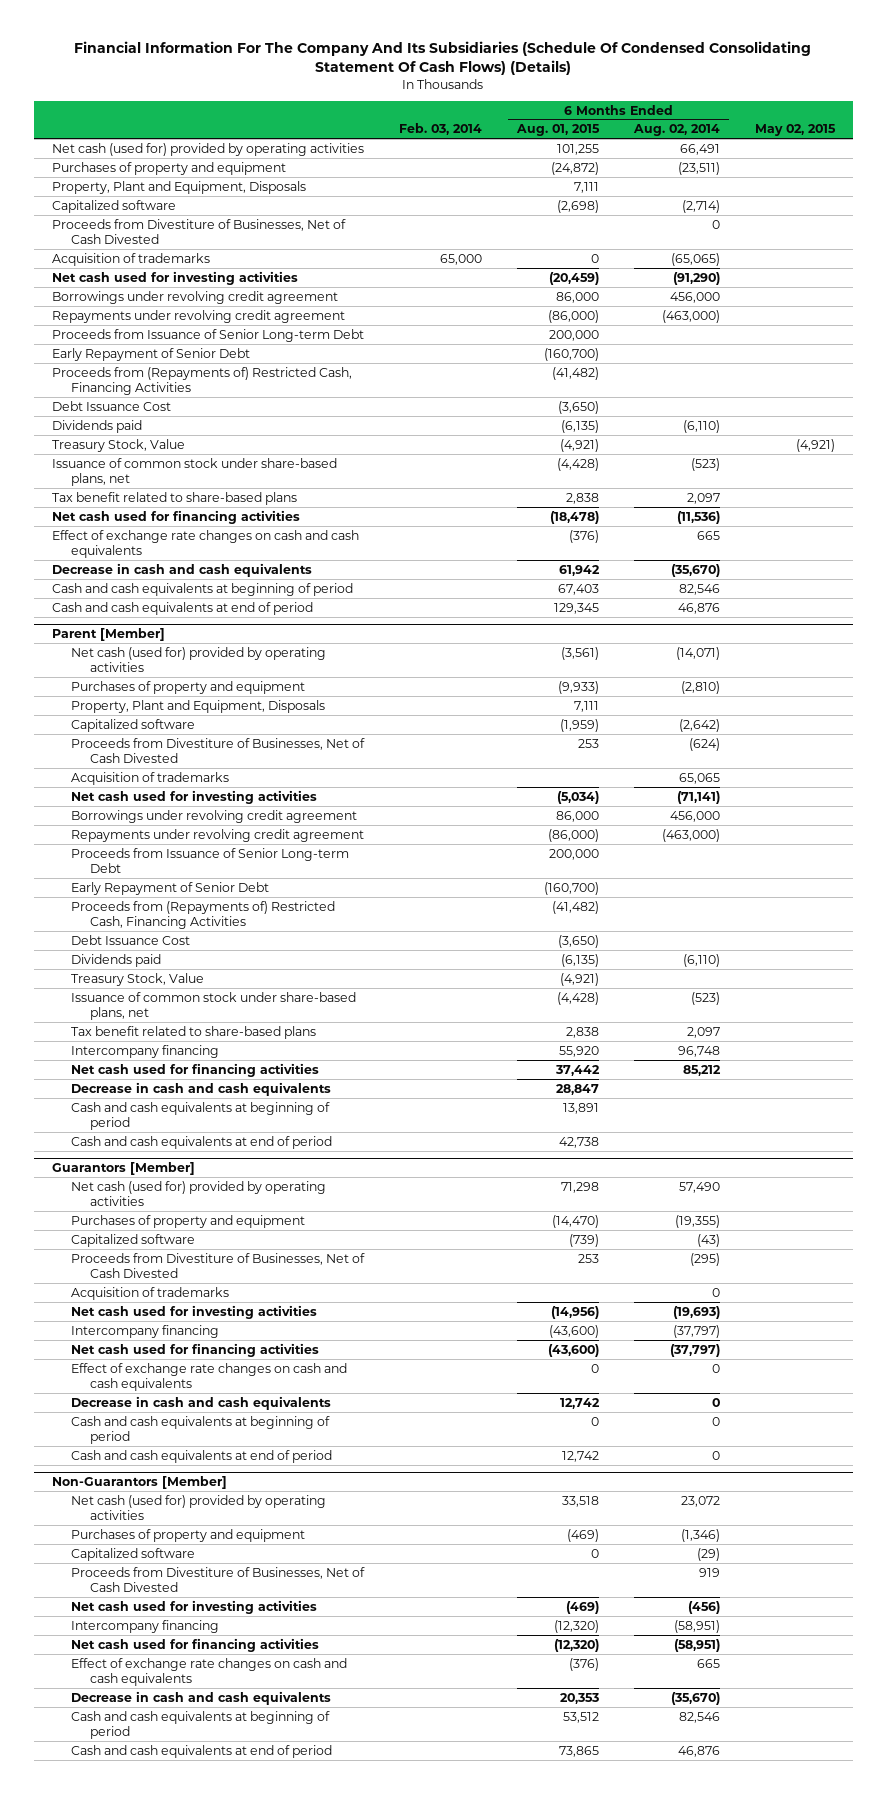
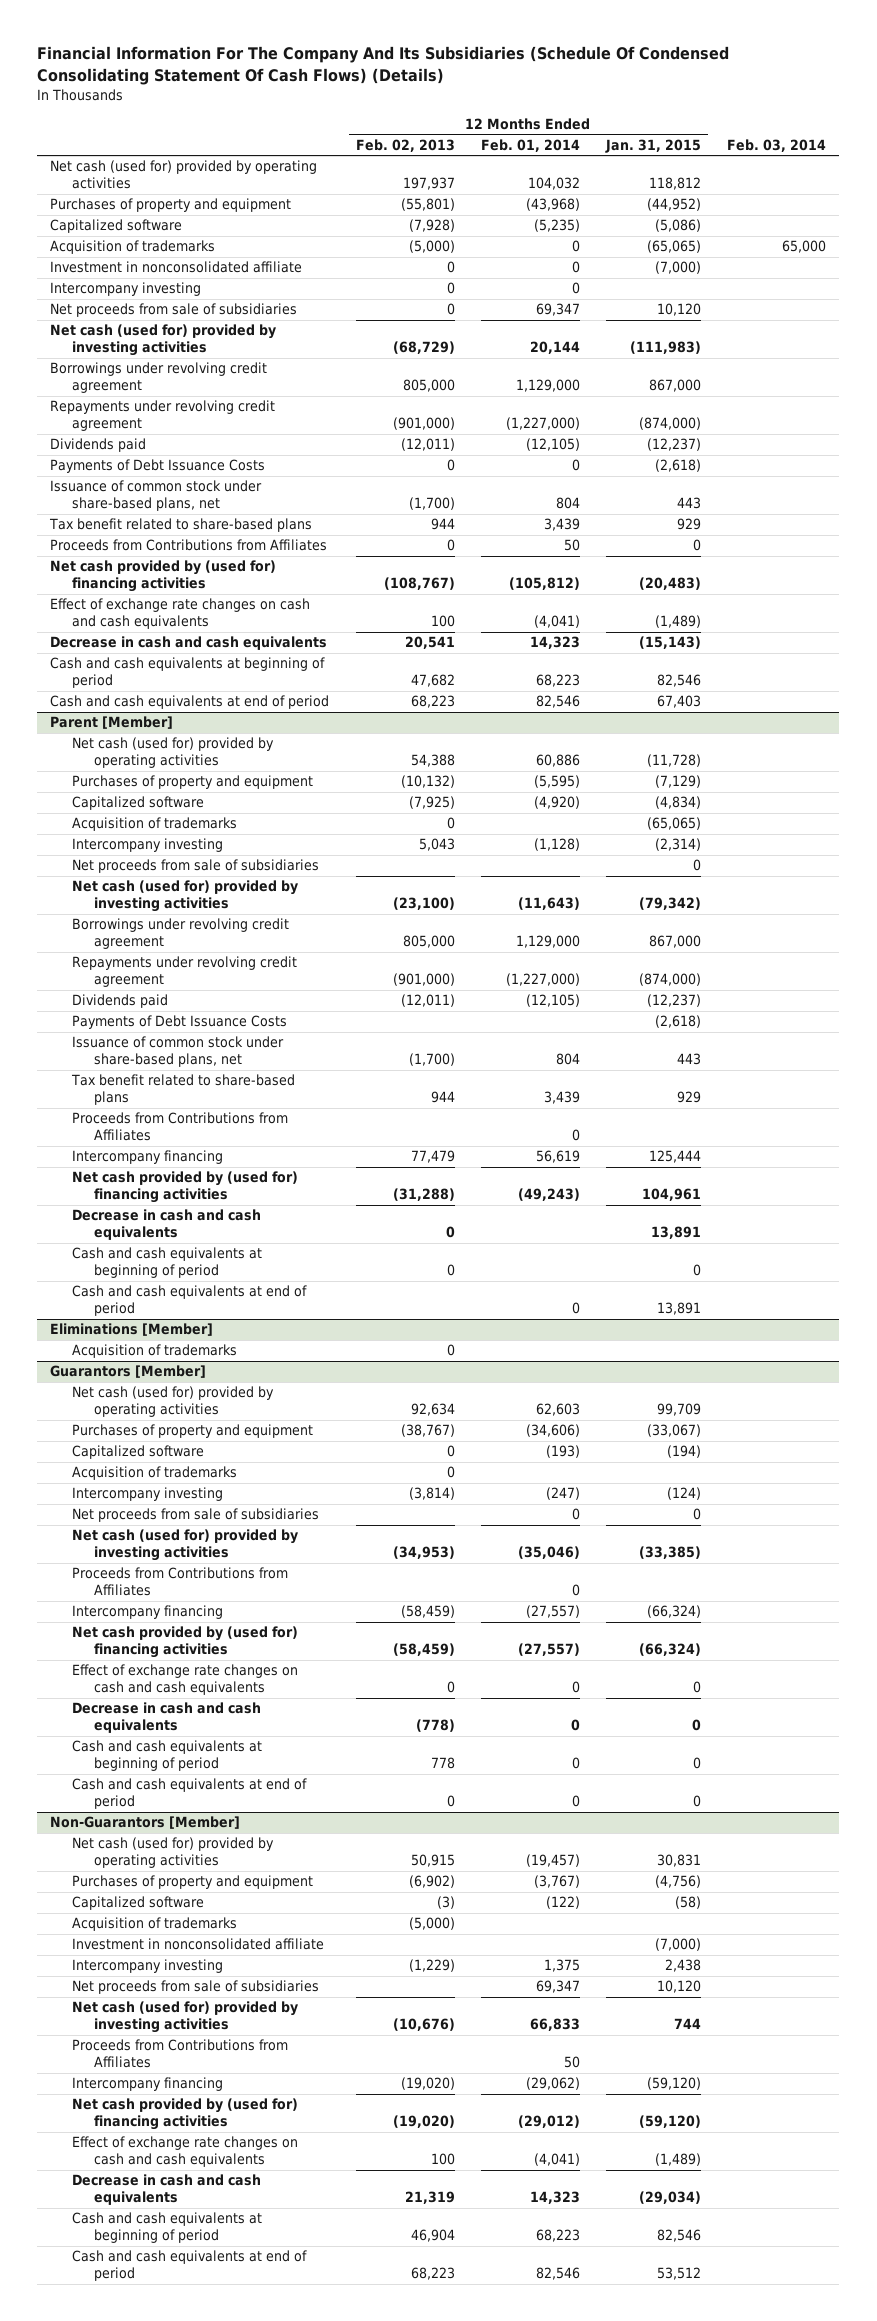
- | Feb. 03, 2014 | 6 Months Ended Aug. 01, 2015 | 6 Months Ended Aug. 02, 2014 | May 02, 2015
+ | 12 Months Ended Feb. 02, 2013 | 12 Months Ended Feb. 01, 2014 | 12 Months Ended Jan. 31, 2015 | Feb. 03, 2014
- Property, Plant and Equipment, Disposals | | 7,111 | |
- Proceeds from Divestiture of Businesses, Net of Cash Divested | | | 0 |
- Net cash used for investing activities | | (20,459) | (91,290) |
+ Investment in nonconsolidated affiliate | 0 | 0 | (7,000) |
+ Intercompany investing | 0 | 0 | |
+ Net proceeds from sale of subsidiaries | 0 | 69,347 | 10,120 |
+ Net cash (used for) provided by investing activities | (68,729) | 20,144 | (111,983) |
- Proceeds from Issuance of Senior Long-term Debt | | 200,000 | |
- Early Repayment of Senior Debt | | (160,700) | |
- Proceeds from (Repayments of) Restricted Cash, Financing Activities | | (41,482) | |
- Debt Issuance Cost | | (3,650) | |
- Treasury Stock, Value | | (4,921) | | (4,921)
+ Payments of Debt Issuance Costs | 0 | 0 | (2,618) |
- Net cash used for financing activities | | (18,478) | (11,536) |
+ Proceeds from Contributions from Affiliates | 0 | 50 | 0 |
+ Net cash provided by (used for) financing activities | (108,767) | (105,812) | (20,483) |
@ Parent [Member]
- Property, Plant and Equipment, Disposals | | 7,111 | |
- Proceeds from Divestiture of Businesses, Net of Cash Divested | | 253 | (624) |
- Net cash used for investing activities | | (5,034) | (71,141) |
+ Intercompany investing | 5,043 | (1,128) | (2,314) |
+ Net proceeds from sale of subsidiaries | | | 0 |
+ Net cash (used for) provided by investing activities | (23,100) | (11,643) | (79,342) |
- Proceeds from Issuance of Senior Long-term Debt | | 200,000 | |
- Early Repayment of Senior Debt | | (160,700) | |
- Proceeds from (Repayments of) Restricted Cash, Financing Activities | | (41,482) | |
- Debt Issuance Cost | | (3,650) | |
- Treasury Stock, Value | | (4,921) | |
+ Payments of Debt Issuance Costs | | | (2,618) |
+ Proceeds from Contributions from Affiliates | | 0 | |
- Net cash used for financing activities | | 37,442 | 85,212 |
+ Net cash provided by (used for) financing activities | (31,288) | (49,243) | 104,961 |
+ Eliminations [Member]
+ Acquisition of trademarks | 0 | | |
@ Guarantors [Member]
- Proceeds from Divestiture of Businesses, Net of Cash Divested | | 253 | (295) |
- Net cash used for investing activities | | (14,956) | (19,693) |
+ Intercompany investing | (3,814) | (247) | (124) |
+ Net proceeds from sale of subsidiaries | | 0 | 0 |
+ Net cash (used for) provided by investing activities | (34,953) | (35,046) | (33,385) |
+ Proceeds from Contributions from Affiliates | | 0 | |
- Net cash used for financing activities | | (43,600) | (37,797) |
+ Net cash provided by (used for) financing activities | (58,459) | (27,557) | (66,324) |
@ Non-Guarantors [Member]
- Proceeds from Divestiture of Businesses, Net of Cash Divested | | | 919 |
- Net cash used for investing activities | | (469) | (456) |
+ Acquisition of trademarks | (5,000) | | |
+ Investment in nonconsolidated affiliate | | | (7,000) |
+ Intercompany investing | (1,229) | 1,375 | 2,438 |
+ Net proceeds from sale of subsidiaries | | 69,347 | 10,120 |
+ Net cash (used for) provided by investing activities | (10,676) | 66,833 | 744 |
+ Proceeds from Contributions from Affiliates | | 50 | |
- Net cash used for financing activities | | (12,320) | (58,951) |
+ Net cash provided by (used for) financing activities | (19,020) | (29,012) | (59,120) |

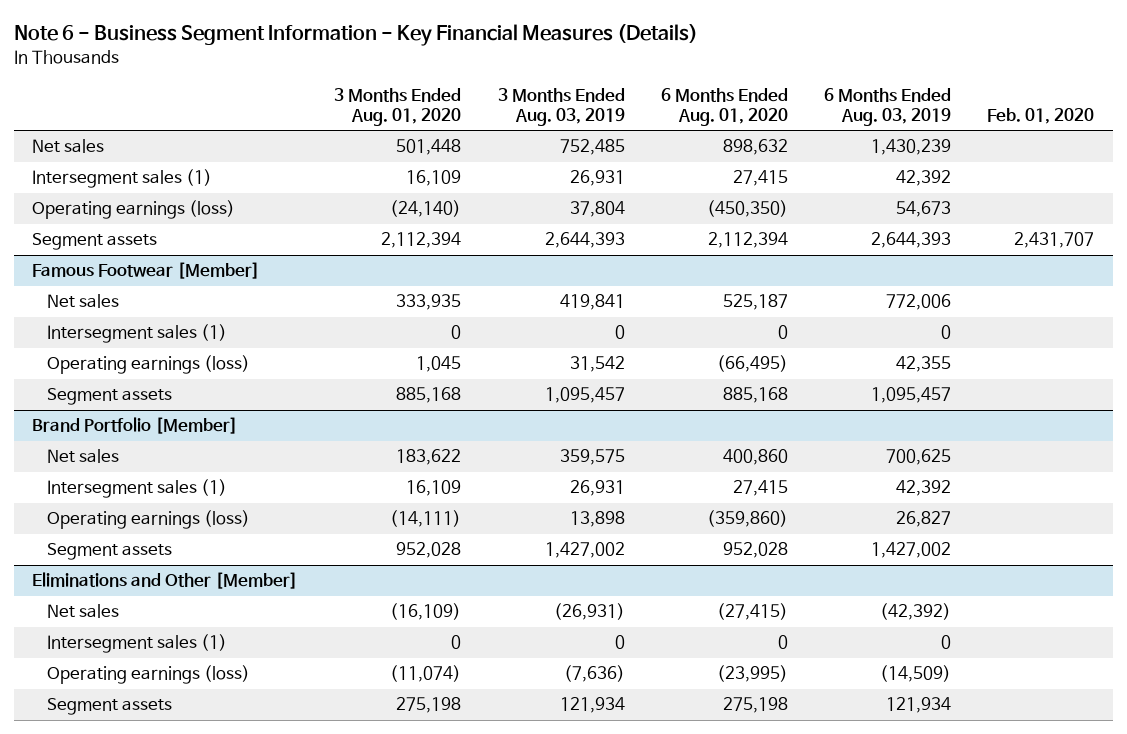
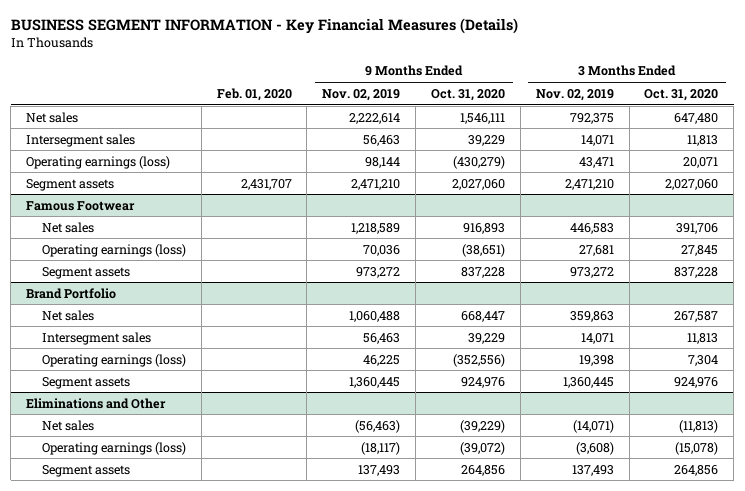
- Note 6 - Business Segment Information - Key Financial Measures (Details)
+ BUSINESS SEGMENT INFORMATION - Key Financial Measures (Details)
- | 3 Months Ended Aug. 01, 2020 | 3 Months Ended Aug. 03, 2019 | 6 Months Ended Aug. 01, 2020 | 6 Months Ended Aug. 03, 2019 | Feb. 01, 2020
+ | Feb. 01, 2020 | 9 Months Ended Nov. 02, 2019 | 9 Months Ended Oct. 31, 2020 | 3 Months Ended Nov. 02, 2019 | 3 Months Ended Oct. 31, 2020
- Intersegment sales (1) | 16,109 | 26,931 | 27,415 | 42,392 |
+ Intersegment sales | | 56,463 | 39,229 | 14,071 | 11,813
- Famous Footwear [Member]
+ Famous Footwear
- Intersegment sales (1) | 0 | 0 | 0 | 0 |
- Brand Portfolio [Member]
+ Brand Portfolio
- Intersegment sales (1) | 16,109 | 26,931 | 27,415 | 42,392 |
+ Intersegment sales | | 56,463 | 39,229 | 14,071 | 11,813
- Eliminations and Other [Member]
+ Eliminations and Other
- Intersegment sales (1) | 0 | 0 | 0 | 0 |

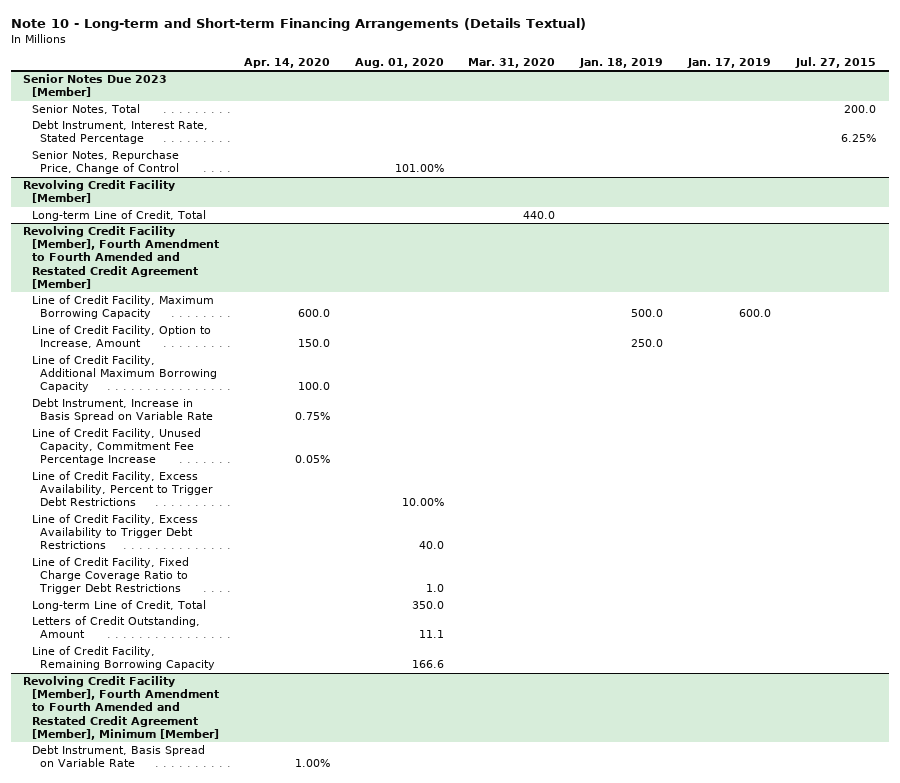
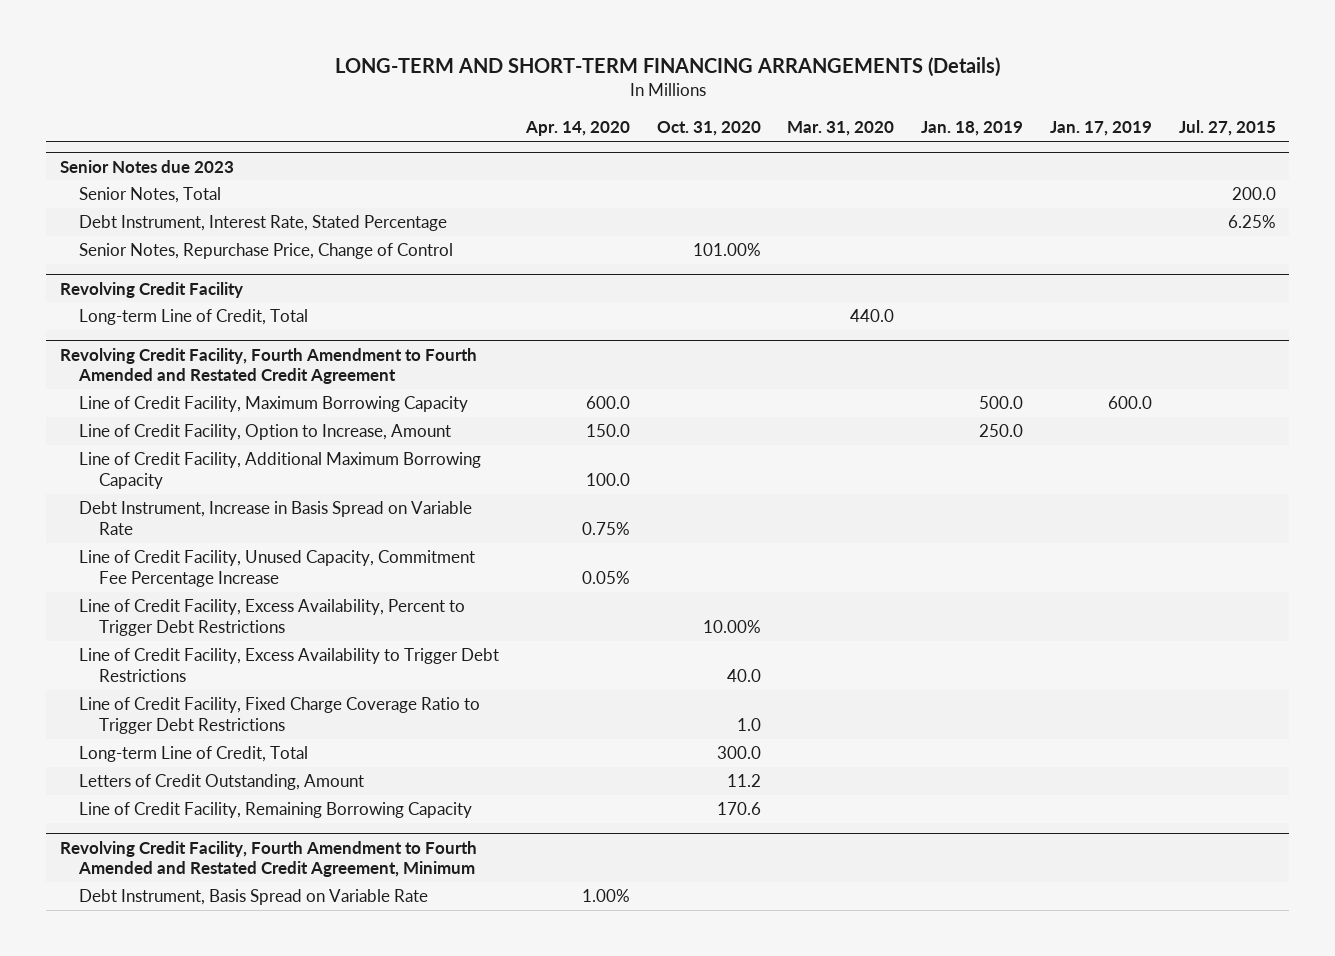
- Note 10 - Long-term and Short-term Financing Arrangements (Details Textual)
+ LONG-TERM AND SHORT-TERM FINANCING ARRANGEMENTS (Details)
- | Apr. 14, 2020 | Aug. 01, 2020 | Mar. 31, 2020 | Jan. 18, 2019 | Jan. 17, 2019 | Jul. 27, 2015
+ | Apr. 14, 2020 | Oct. 31, 2020 | Mar. 31, 2020 | Jan. 18, 2019 | Jan. 17, 2019 | Jul. 27, 2015
- Senior Notes Due 2023 [Member]
+ Senior Notes due 2023
- Revolving Credit Facility [Member]
+ Revolving Credit Facility
- Revolving Credit Facility [Member], Fourth Amendment to Fourth Amended and Restated Credit Agreement [Member]
+ Revolving Credit Facility, Fourth Amendment to Fourth Amended and Restated Credit Agreement
- Revolving Credit Facility [Member], Fourth Amendment to Fourth Amended and Restated Credit Agreement [Member], Minimum [Member]
+ Revolving Credit Facility, Fourth Amendment to Fourth Amended and Restated Credit Agreement, Minimum

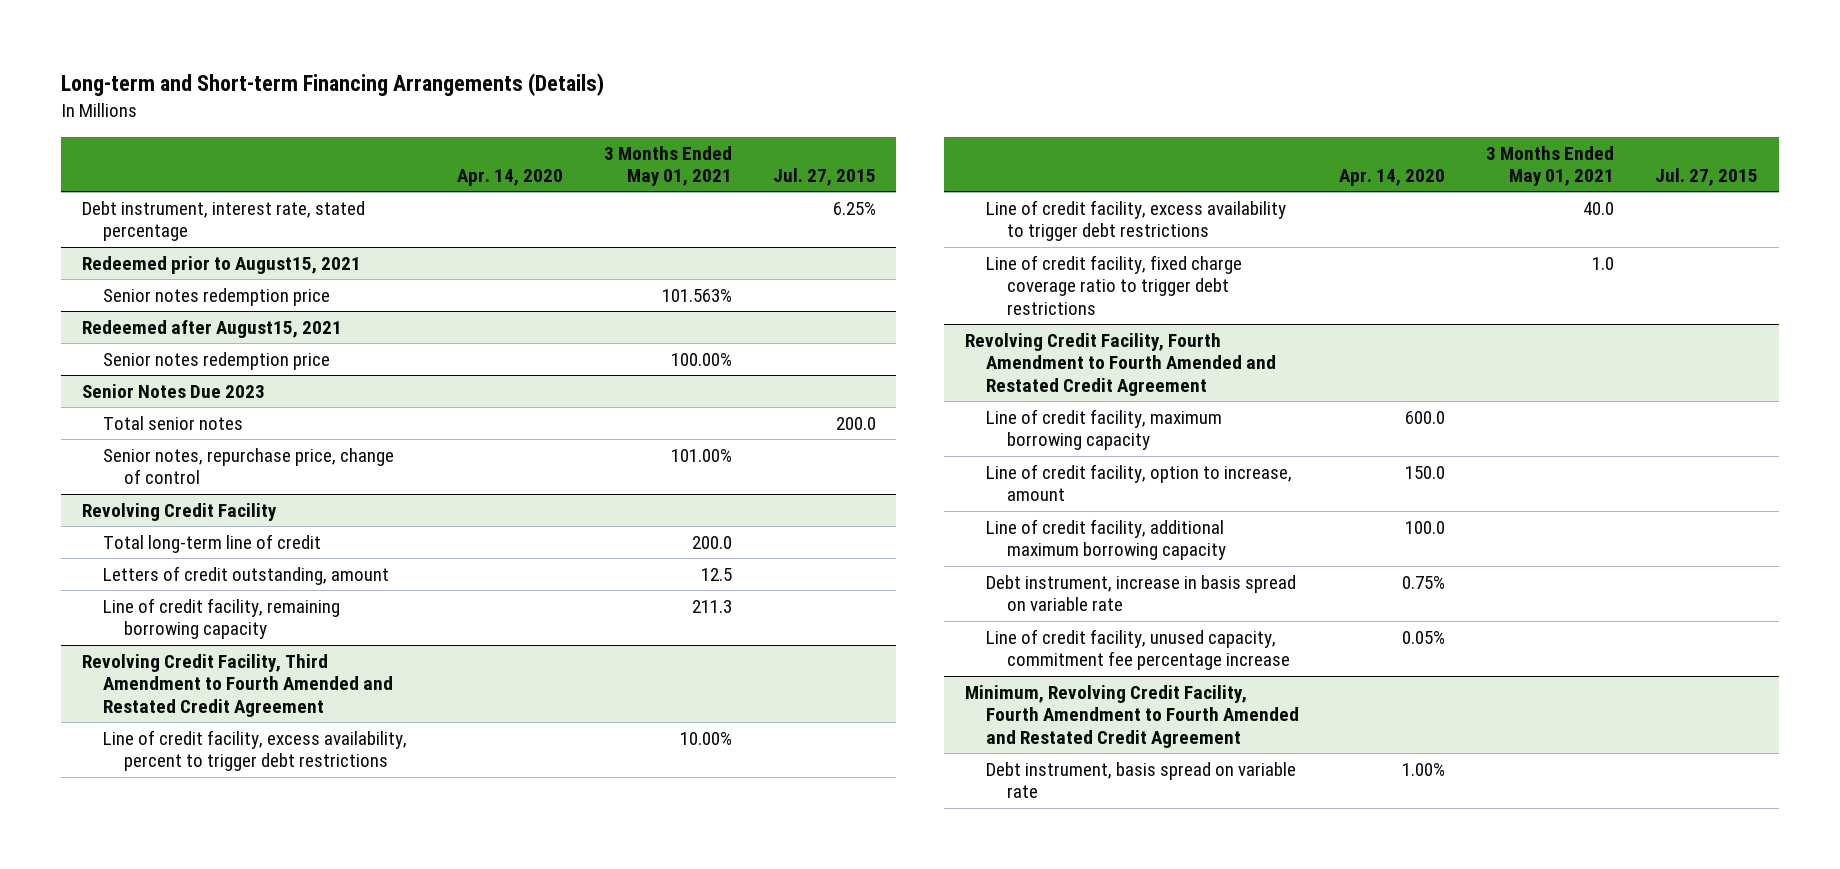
- LONG-TERM AND SHORT-TERM FINANCING ARRANGEMENTS (Details)
+ Long-term and Short-term Financing Arrangements (Details)
- | Apr. 14, 2020 | Oct. 31, 2020 | Mar. 31, 2020 | Jan. 18, 2019 | Jan. 17, 2019 | Jul. 27, 2015
+ | Apr. 14, 2020 | 3 Months Ended May 01, 2021 | Jul. 27, 2015
- Senior Notes due 2023
- Senior Notes, Total | | | | | | 200.0
- Debt Instrument, Interest Rate, Stated Percentage | | | | | | 6.25%
- Senior Notes, Repurchase Price, Change of Control | | 101.00% | | | |
+ Debt instrument, interest rate, stated percentage | | | 6.25%
+ Redeemed prior to August15, 2021
+ Senior notes redemption price | | 101.563% |
+ Redeemed after August15, 2021
+ Senior notes redemption price | | 100.00% |
+ Senior Notes Due 2023
+ Total senior notes | | | 200.0
+ Senior notes, repurchase price, change of control | | 101.00% |
@ Revolving Credit Facility
- Long-term Line of Credit, Total | | | 440.0 | | |
+ Total long-term line of credit | | 200.0 |
+ Letters of credit outstanding, amount | | 12.5 |
+ Line of credit facility, remaining borrowing capacity | | 211.3 |
+ Revolving Credit Facility, Third Amendment to Fourth Amended and Restated Credit Agreement
+ Line of credit facility, excess availability, percent to trigger debt restrictions | | 10.00% |
+ Line of credit facility, excess availability to trigger debt restrictions | | 40.0 |
+ Line of credit facility, fixed charge coverage ratio to trigger debt restrictions | | 1.0 |
@ Revolving Credit Facility, Fourth Amendment to Fourth Amended and Restated Credit Agreement
- Line of Credit Facility, Maximum Borrowing Capacity | 600.0 | | | 500.0 | 600.0 |
- Line of Credit Facility, Option to Increase, Amount | 150.0 | | | 250.0 | |
- Line of Credit Facility, Additional Maximum Borrowing Capacity | 100.0 | | | | |
- Debt Instrument, Increase in Basis Spread on Variable Rate | 0.75% | | | | |
- Line of Credit Facility, Unused Capacity, Commitment Fee Percentage Increase | 0.05% | | | | |
- Line of Credit Facility, Excess Availability, Percent to Trigger Debt Restrictions | | 10.00% | | | |
- Line of Credit Facility, Excess Availability to Trigger Debt Restrictions | | 40.0 | | | |
- Line of Credit Facility, Fixed Charge Coverage Ratio to Trigger Debt Restrictions | | 1.0 | | | |
- Long-term Line of Credit, Total | | 300.0 | | | |
- Letters of Credit Outstanding, Amount | | 11.2 | | | |
- Line of Credit Facility, Remaining Borrowing Capacity | | 170.6 | | | |
- Revolving Credit Facility, Fourth Amendment to Fourth Amended and Restated Credit Agreement, Minimum
- Debt Instrument, Basis Spread on Variable Rate | 1.00% | | | | |
@ Revolving Credit Facility, Fourth Amendment to Fourth Amended and Restated Credit Agreement
+ Line of credit facility, maximum borrowing capacity | 600.0 | |
+ Line of credit facility, option to increase, amount | 150.0 | |
+ Line of credit facility, additional maximum borrowing capacity | 100.0 | |
+ Debt instrument, increase in basis spread on variable rate | 0.75% | |
+ Line of credit facility, unused capacity, commitment fee percentage increase | 0.05% | |
+ Minimum, Revolving Credit Facility, Fourth Amendment to Fourth Amended and Restated Credit Agreement
+ Debt instrument, basis spread on variable rate | 1.00% | |

